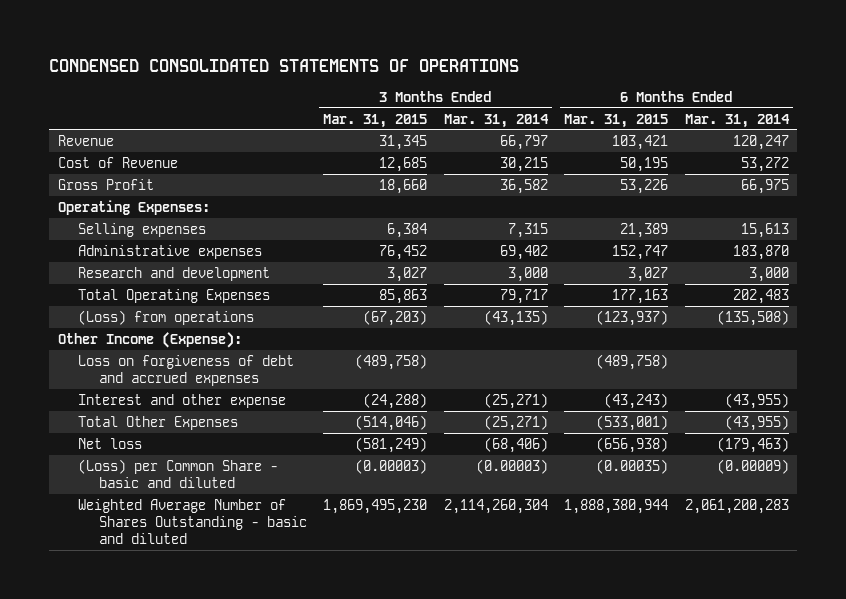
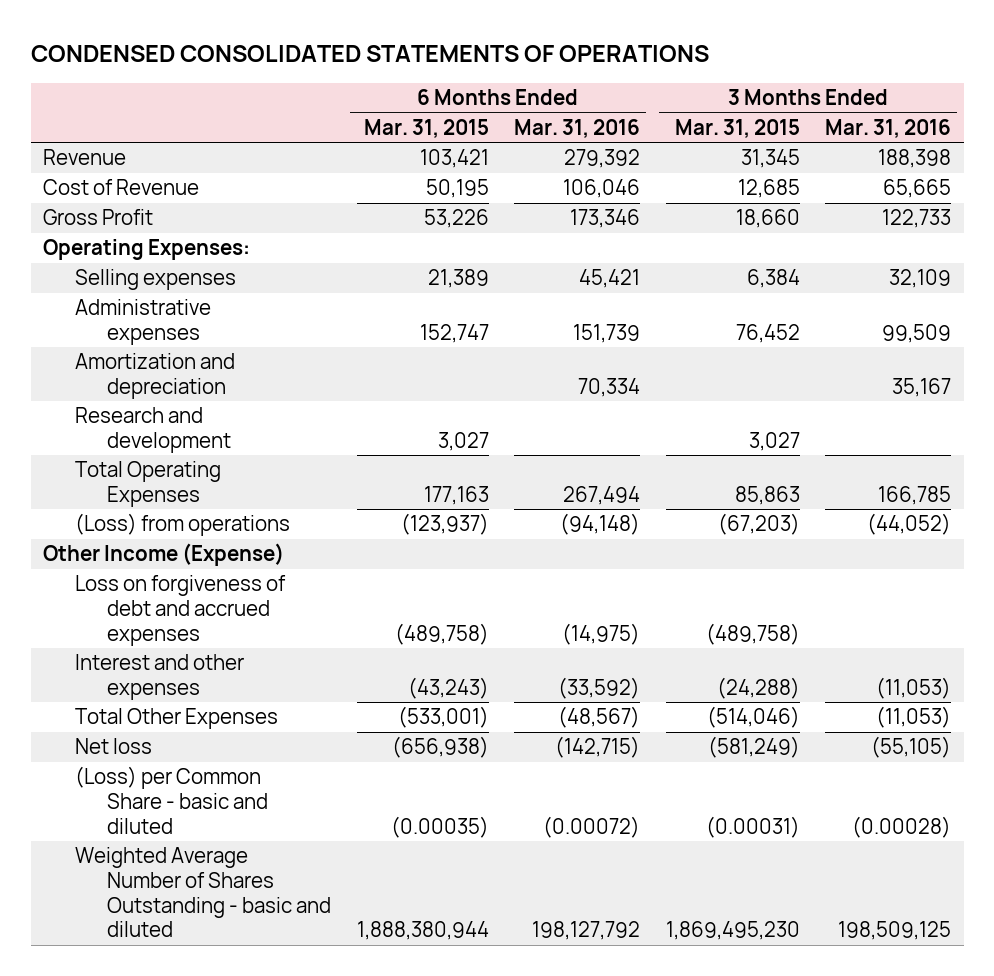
- | 3 Months Ended Mar. 31, 2015 | 3 Months Ended Mar. 31, 2014 | 6 Months Ended Mar. 31, 2015 | 6 Months Ended Mar. 31, 2014
+ | 6 Months Ended Mar. 31, 2015 | 6 Months Ended Mar. 31, 2016 | 3 Months Ended Mar. 31, 2015 | 3 Months Ended Mar. 31, 2016
+ Amortization and depreciation | | 70,334 | | 35,167
- Other Income (Expense):
+ Other Income (Expense)
- Interest and other expense | (24,288) | (25,271) | (43,243) | (43,955)
+ Interest and other expenses | (43,243) | (33,592) | (24,288) | (11,053)
- (Loss) per Common Share - basic and diluted | (0.00003) | (0.00003) | (0.00035) | (0.00009)
+ (Loss) per Common Share - basic and diluted | (0.00035) | (0.00072) | (0.00031) | (0.00028)

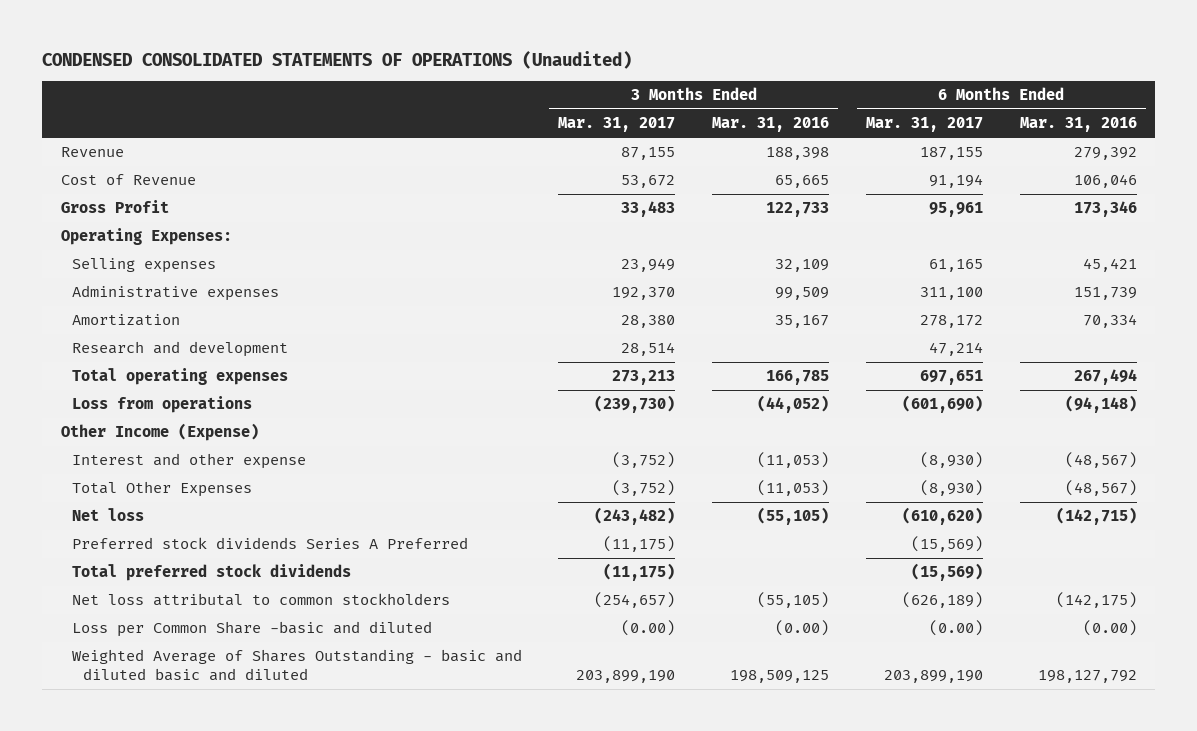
- CONDENSED CONSOLIDATED STATEMENTS OF OPERATIONS
+ CONDENSED CONSOLIDATED STATEMENTS OF OPERATIONS (Unaudited)
- | 6 Months Ended Mar. 31, 2015 | 6 Months Ended Mar. 31, 2016 | 3 Months Ended Mar. 31, 2015 | 3 Months Ended Mar. 31, 2016
+ | 3 Months Ended Mar. 31, 2017 | 3 Months Ended Mar. 31, 2016 | 6 Months Ended Mar. 31, 2017 | 6 Months Ended Mar. 31, 2016
- Amortization and depreciation | | 70,334 | | 35,167
+ Amortization | 28,380 | 35,167 | 278,172 | 70,334
- Total Operating Expenses | 177,163 | 267,494 | 85,863 | 166,785
- (Loss) from operations | (123,937) | (94,148) | (67,203) | (44,052)
+ Total operating expenses | 273,213 | 166,785 | 697,651 | 267,494
+ Loss from operations | (239,730) | (44,052) | (601,690) | (94,148)
- Loss on forgiveness of debt and accrued expenses | (489,758) | (14,975) | (489,758) |
- Interest and other expenses | (43,243) | (33,592) | (24,288) | (11,053)
+ Interest and other expense | (3,752) | (11,053) | (8,930) | (48,567)
- (Loss) per Common Share - basic and diluted | (0.00035) | (0.00072) | (0.00031) | (0.00028)
- Weighted Average Number of Shares Outstanding - basic and diluted | 1,888,380,944 | 198,127,792 | 1,869,495,230 | 198,509,125
+ Preferred stock dividends Series A Preferred | (11,175) | | (15,569) |
+ Total preferred stock dividends | (11,175) | | (15,569) |
+ Net loss attributal to common stockholders | (254,657) | (55,105) | (626,189) | (142,175)
+ Loss per Common Share -basic and diluted | (0.00) | (0.00) | (0.00) | (0.00)
+ Weighted Average of Shares Outstanding - basic and diluted basic and diluted | 203,899,190 | 198,509,125 | 203,899,190 | 198,127,792

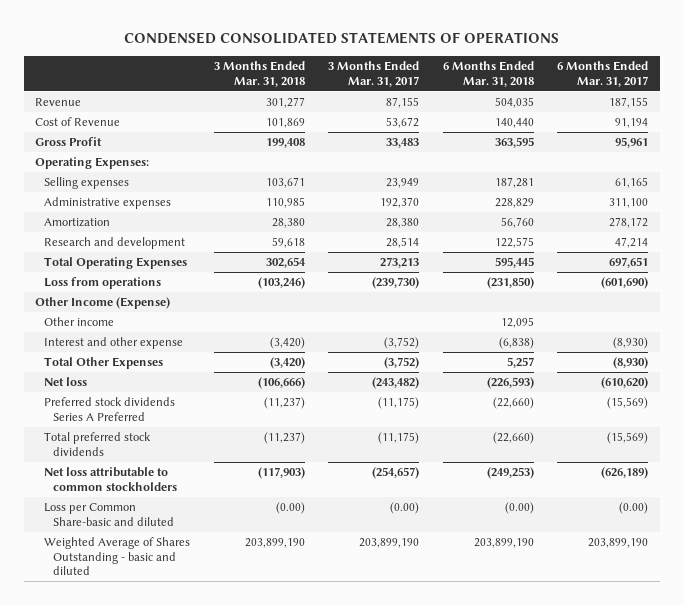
- CONDENSED CONSOLIDATED STATEMENTS OF OPERATIONS (Unaudited)
+ CONDENSED CONSOLIDATED STATEMENTS OF OPERATIONS
- | 3 Months Ended Mar. 31, 2017 | 3 Months Ended Mar. 31, 2016 | 6 Months Ended Mar. 31, 2017 | 6 Months Ended Mar. 31, 2016
+ | 3 Months Ended Mar. 31, 2018 | 3 Months Ended Mar. 31, 2017 | 6 Months Ended Mar. 31, 2018 | 6 Months Ended Mar. 31, 2017
- Total operating expenses | 273,213 | 166,785 | 697,651 | 267,494
+ Total Operating Expenses | 302,654 | 273,213 | 595,445 | 697,651
+ Other income | | | 12,095 |
- Net loss attributal to common stockholders | (254,657) | (55,105) | (626,189) | (142,175)
- Loss per Common Share -basic and diluted | (0.00) | (0.00) | (0.00) | (0.00)
- Weighted Average of Shares Outstanding - basic and diluted basic and diluted | 203,899,190 | 198,509,125 | 203,899,190 | 198,127,792
+ Net loss attributable to common stockholders | (117,903) | (254,657) | (249,253) | (626,189)
+ Loss per Common Share-basic and diluted | (0.00) | (0.00) | (0.00) | (0.00)
+ Weighted Average of Shares Outstanding - basic and diluted | 203,899,190 | 203,899,190 | 203,899,190 | 203,899,190

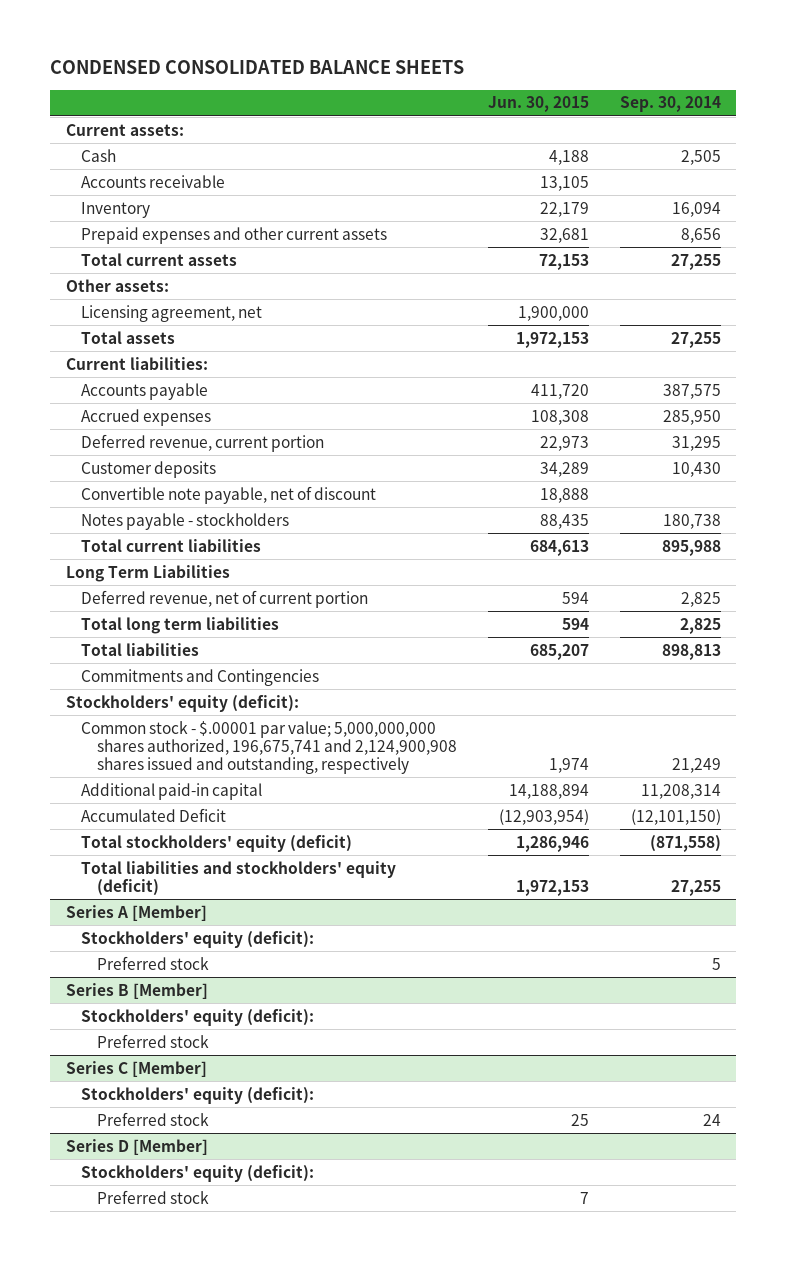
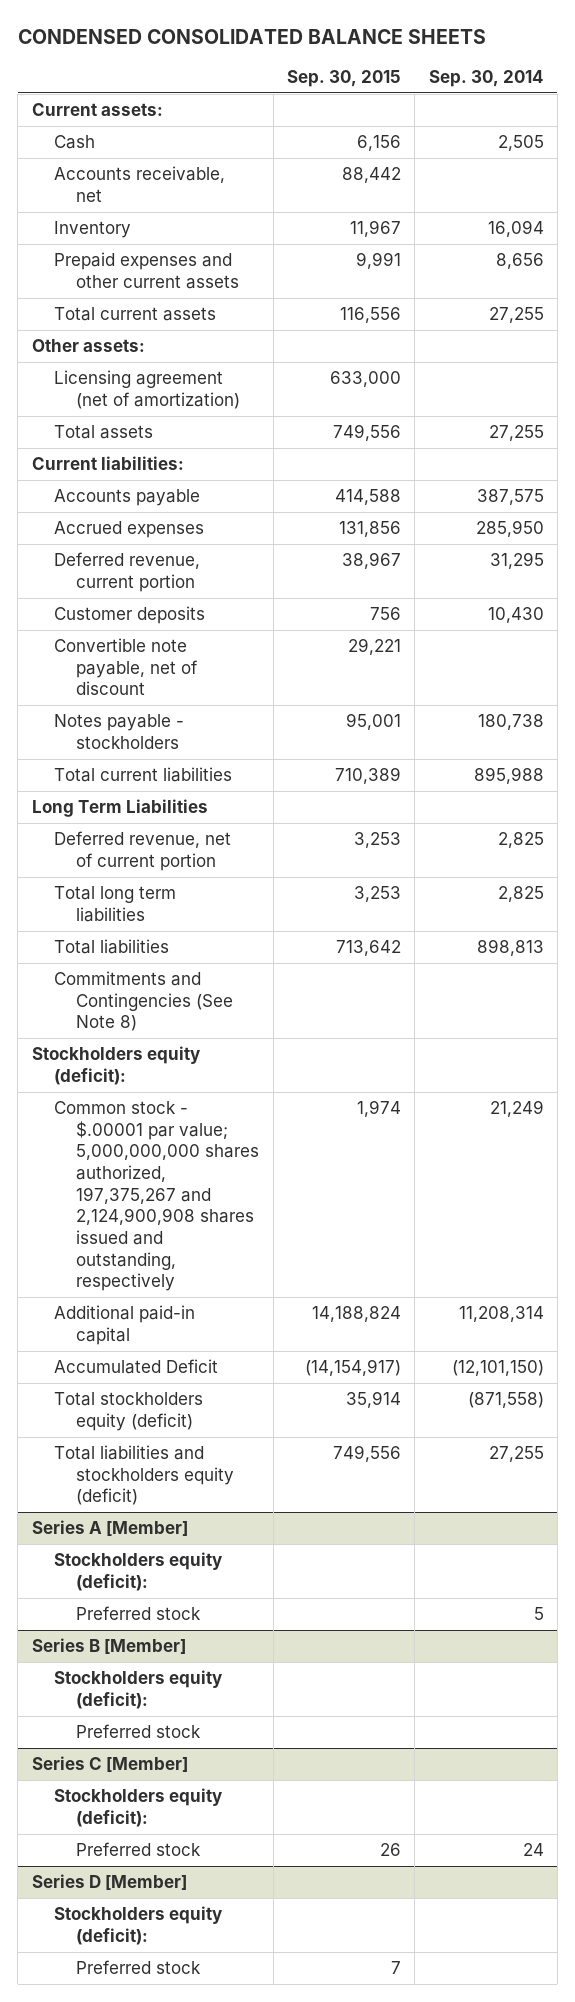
- | Jun. 30, 2015 | Sep. 30, 2014
+ | Sep. 30, 2015 | Sep. 30, 2014
- Accounts receivable | 13,105 |
+ Accounts receivable, net | 88,442 |
- Licensing agreement, net | 1,900,000 |
+ Licensing agreement (net of amortization) | 633,000 |
- Commitments and Contingencies
- Stockholders' equity (deficit):
- Common stock - $.00001 par value; 5,000,000,000 shares authorized, 196,675,741 and 2,124,900,908 shares issued and outstanding, respectively | 1,974 | 21,249
+ Commitments and Contingencies (See Note 8)
+ Stockholders equity (deficit):
+ Common stock - $.00001 par value; 5,000,000,000 shares authorized, 197,375,267 and 2,124,900,908 shares issued and outstanding, respectively | 1,974 | 21,249
- Total stockholders' equity (deficit) | 1,286,946 | (871,558)
- Total liabilities and stockholders' equity (deficit) | 1,972,153 | 27,255
+ Total stockholders equity (deficit) | 35,914 | (871,558)
+ Total liabilities and stockholders equity (deficit) | 749,556 | 27,255
@ Series A [Member]
- Stockholders' equity (deficit):
+ Stockholders equity (deficit):
@ Series B [Member]
- Stockholders' equity (deficit):
+ Stockholders equity (deficit):
@ Series C [Member]
- Stockholders' equity (deficit):
+ Stockholders equity (deficit):
@ Series D [Member]
- Stockholders' equity (deficit):
+ Stockholders equity (deficit):

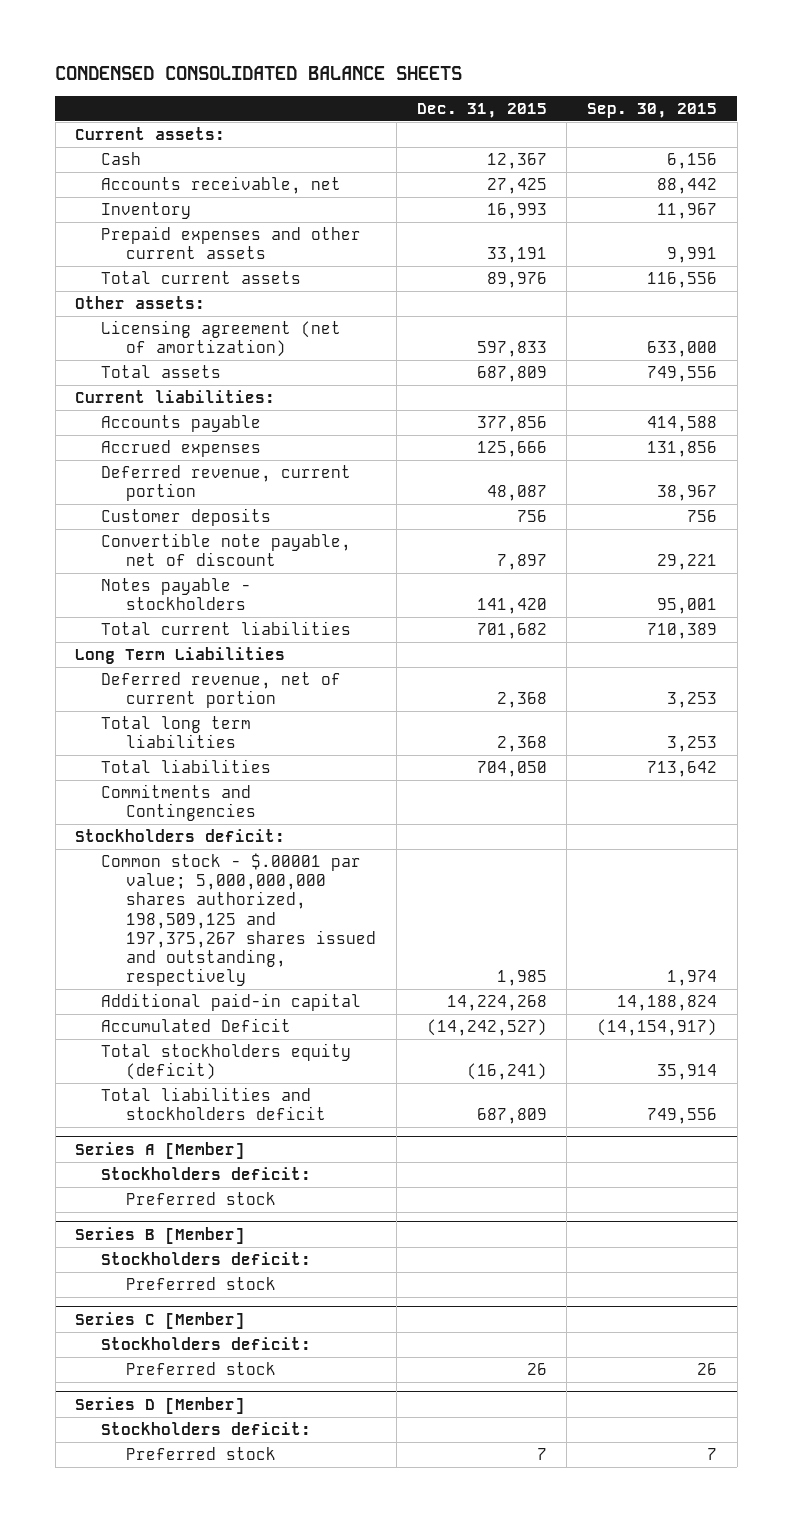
- | Sep. 30, 2015 | Sep. 30, 2014
+ | Dec. 31, 2015 | Sep. 30, 2015
- Commitments and Contingencies (See Note 8)
- Stockholders equity (deficit):
- Common stock - $.00001 par value; 5,000,000,000 shares authorized, 197,375,267 and 2,124,900,908 shares issued and outstanding, respectively | 1,974 | 21,249
+ Commitments and Contingencies
+ Stockholders deficit:
+ Common stock - $.00001 par value; 5,000,000,000 shares authorized, 198,509,125 and 197,375,267 shares issued and outstanding, respectively | 1,985 | 1,974
- Total liabilities and stockholders equity (deficit) | 749,556 | 27,255
+ Total liabilities and stockholders deficit | 687,809 | 749,556
@ Series A [Member]
- Stockholders equity (deficit):
+ Stockholders deficit:
@ Series B [Member]
- Stockholders equity (deficit):
+ Stockholders deficit:
@ Series C [Member]
- Stockholders equity (deficit):
+ Stockholders deficit:
@ Series D [Member]
- Stockholders equity (deficit):
+ Stockholders deficit:

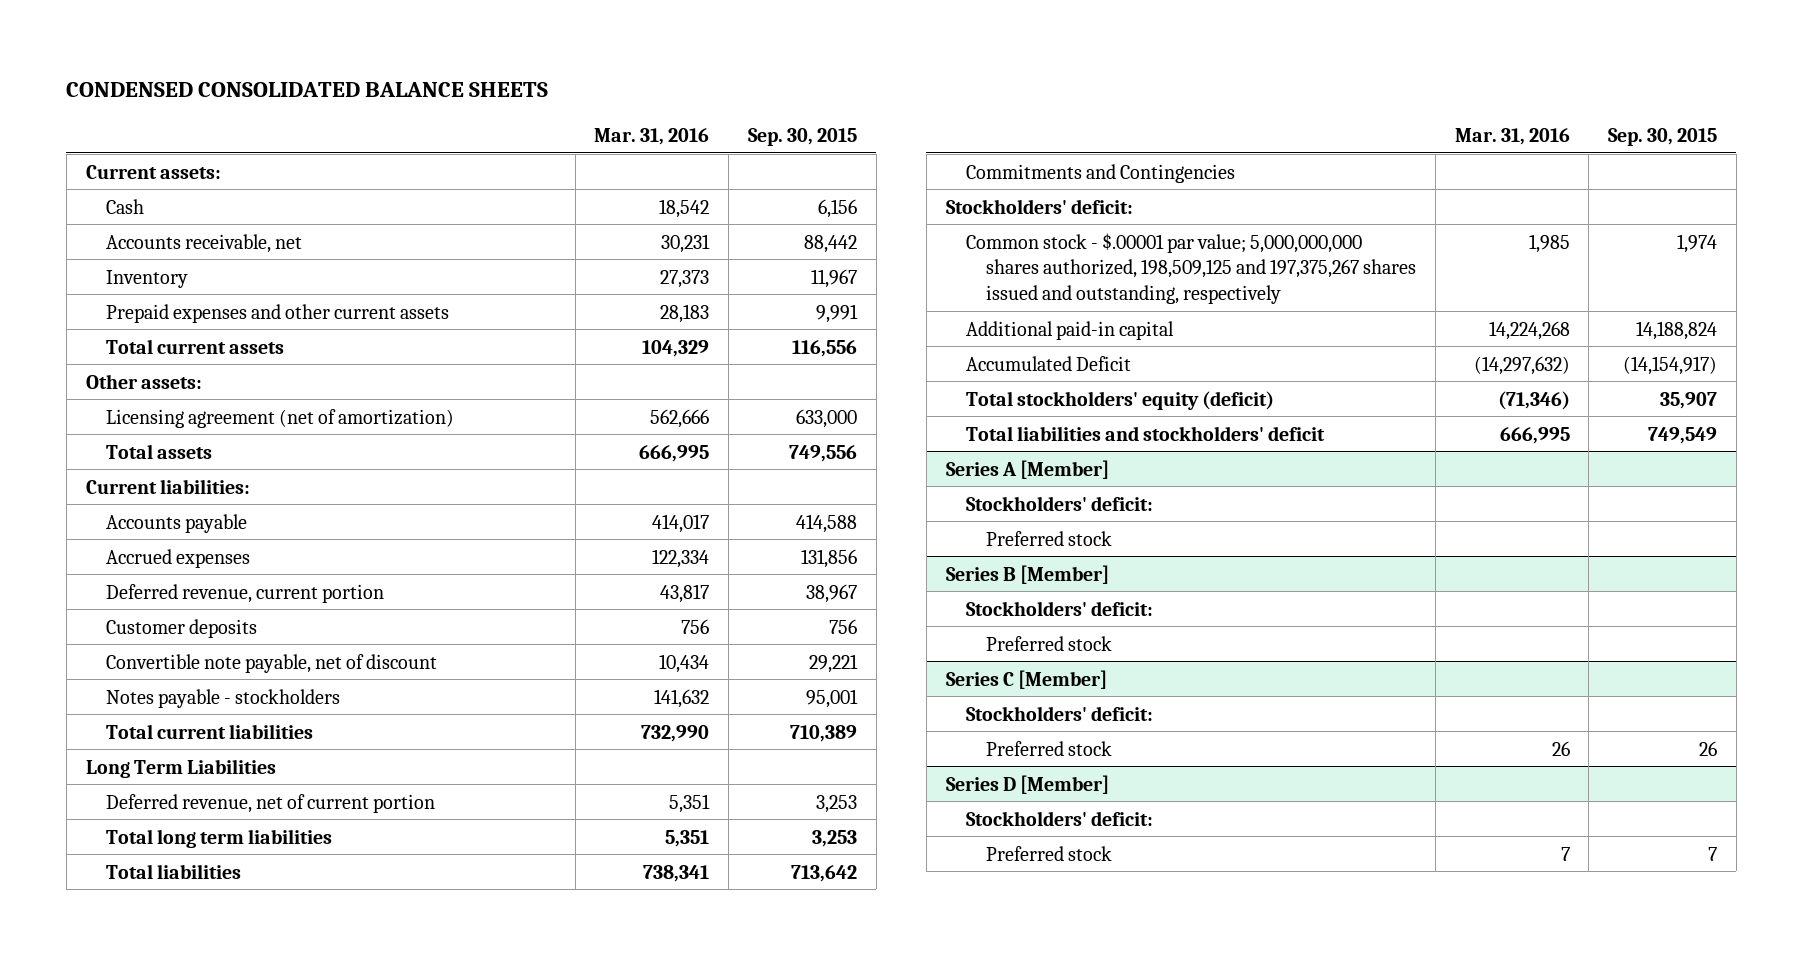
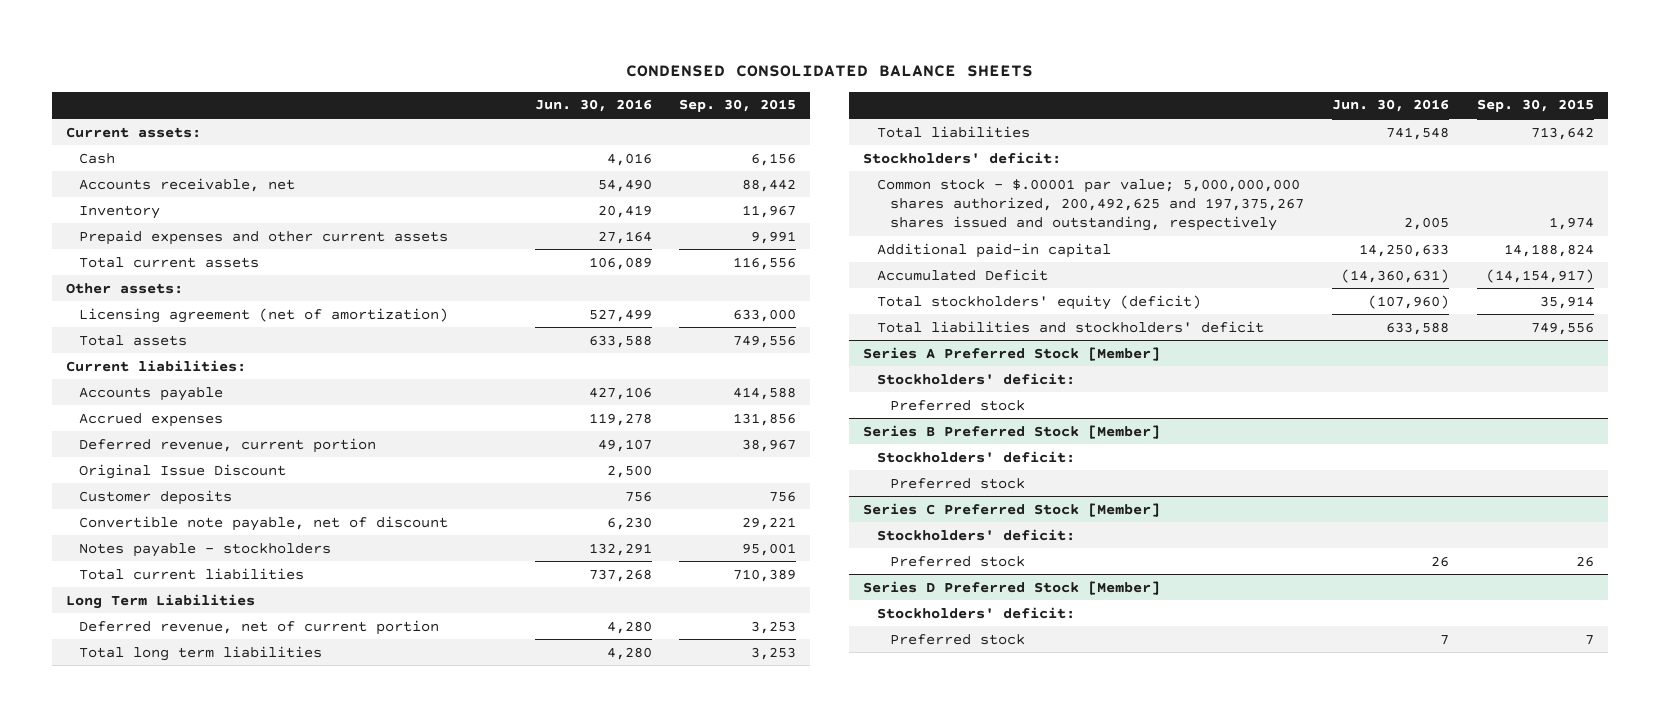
- | Mar. 31, 2016 | Sep. 30, 2015
+ | Jun. 30, 2016 | Sep. 30, 2015
+ Original Issue Discount | 2,500 |
- Commitments and Contingencies
- Common stock - $.00001 par value; 5,000,000,000 shares authorized, 198,509,125 and 197,375,267 shares issued and outstanding, respectively | 1,985 | 1,974
+ Common stock - $.00001 par value; 5,000,000,000 shares authorized, 200,492,625 and 197,375,267 shares issued and outstanding, respectively | 2,005 | 1,974
- Total stockholders' equity (deficit) | (71,346) | 35,907
- Total liabilities and stockholders' deficit | 666,995 | 749,549
- Series A [Member]
+ Total stockholders' equity (deficit) | (107,960) | 35,914
+ Total liabilities and stockholders' deficit | 633,588 | 749,556
+ Series A Preferred Stock [Member]
- Series B [Member]
+ Series B Preferred Stock [Member]
- Series C [Member]
+ Series C Preferred Stock [Member]
- Series D [Member]
+ Series D Preferred Stock [Member]

